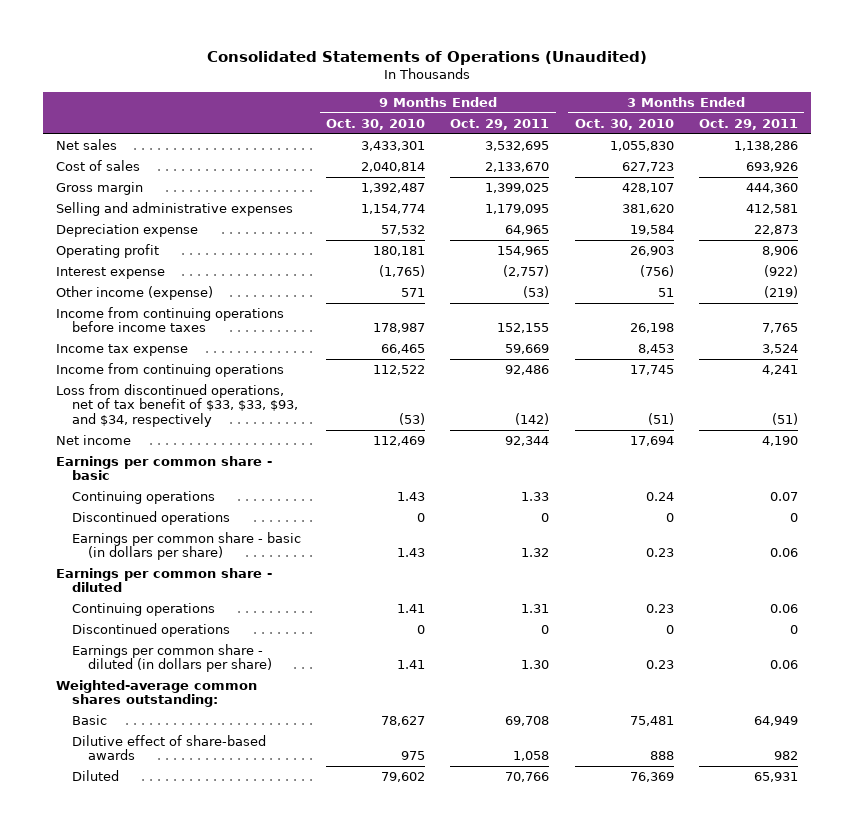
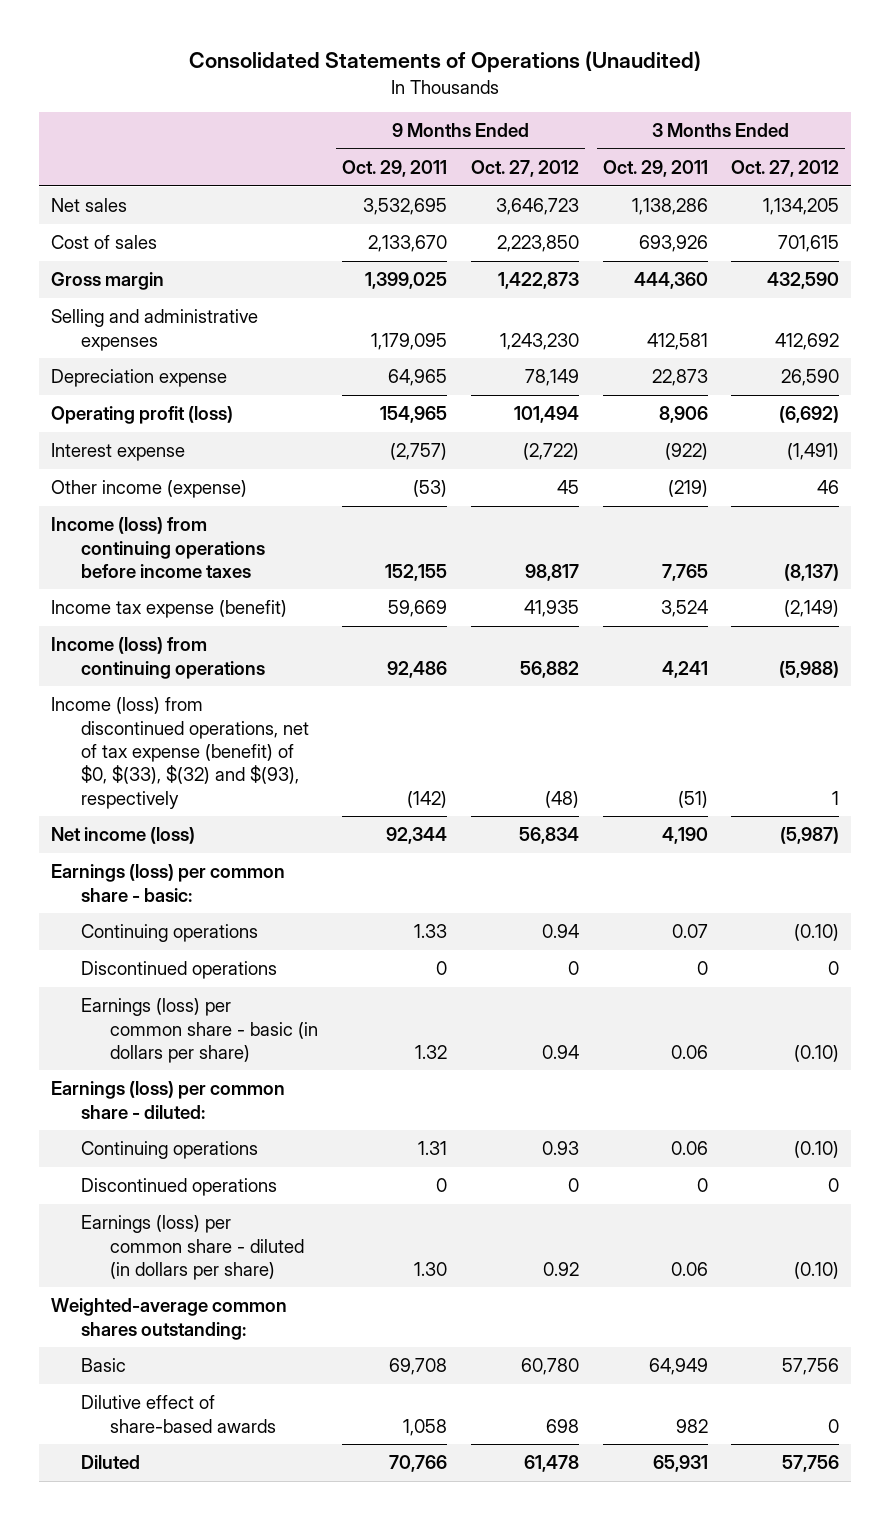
- | 9 Months Ended Oct. 30, 2010 | 9 Months Ended Oct. 29, 2011 | 3 Months Ended Oct. 30, 2010 | 3 Months Ended Oct. 29, 2011
+ | 9 Months Ended Oct. 29, 2011 | 9 Months Ended Oct. 27, 2012 | 3 Months Ended Oct. 29, 2011 | 3 Months Ended Oct. 27, 2012
- Operating profit | 180,181 | 154,965 | 26,903 | 8,906
+ Operating profit (loss) | 154,965 | 101,494 | 8,906 | (6,692)
- Income from continuing operations before income taxes | 178,987 | 152,155 | 26,198 | 7,765
- Income tax expense | 66,465 | 59,669 | 8,453 | 3,524
- Income from continuing operations | 112,522 | 92,486 | 17,745 | 4,241
- Loss from discontinued operations, net of tax benefit of $33, $33, $93, and $34, respectively | (53) | (142) | (51) | (51)
- Net income | 112,469 | 92,344 | 17,694 | 4,190
- Earnings per common share - basic
+ Income (loss) from continuing operations before income taxes | 152,155 | 98,817 | 7,765 | (8,137)
+ Income tax expense (benefit) | 59,669 | 41,935 | 3,524 | (2,149)
+ Income (loss) from continuing operations | 92,486 | 56,882 | 4,241 | (5,988)
+ Income (loss) from discontinued operations, net of tax expense (benefit) of $0, $(33), $(32) and $(93), respectively | (142) | (48) | (51) | 1
+ Net income (loss) | 92,344 | 56,834 | 4,190 | (5,987)
+ Earnings (loss) per common share - basic:
- Earnings per common share - basic (in dollars per share) | 1.43 | 1.32 | 0.23 | 0.06
- Earnings per common share - diluted
+ Earnings (loss) per common share - basic (in dollars per share) | 1.32 | 0.94 | 0.06 | (0.10)
+ Earnings (loss) per common share - diluted:
- Earnings per common share - diluted (in dollars per share) | 1.41 | 1.30 | 0.23 | 0.06
+ Earnings (loss) per common share - diluted (in dollars per share) | 1.30 | 0.92 | 0.06 | (0.10)

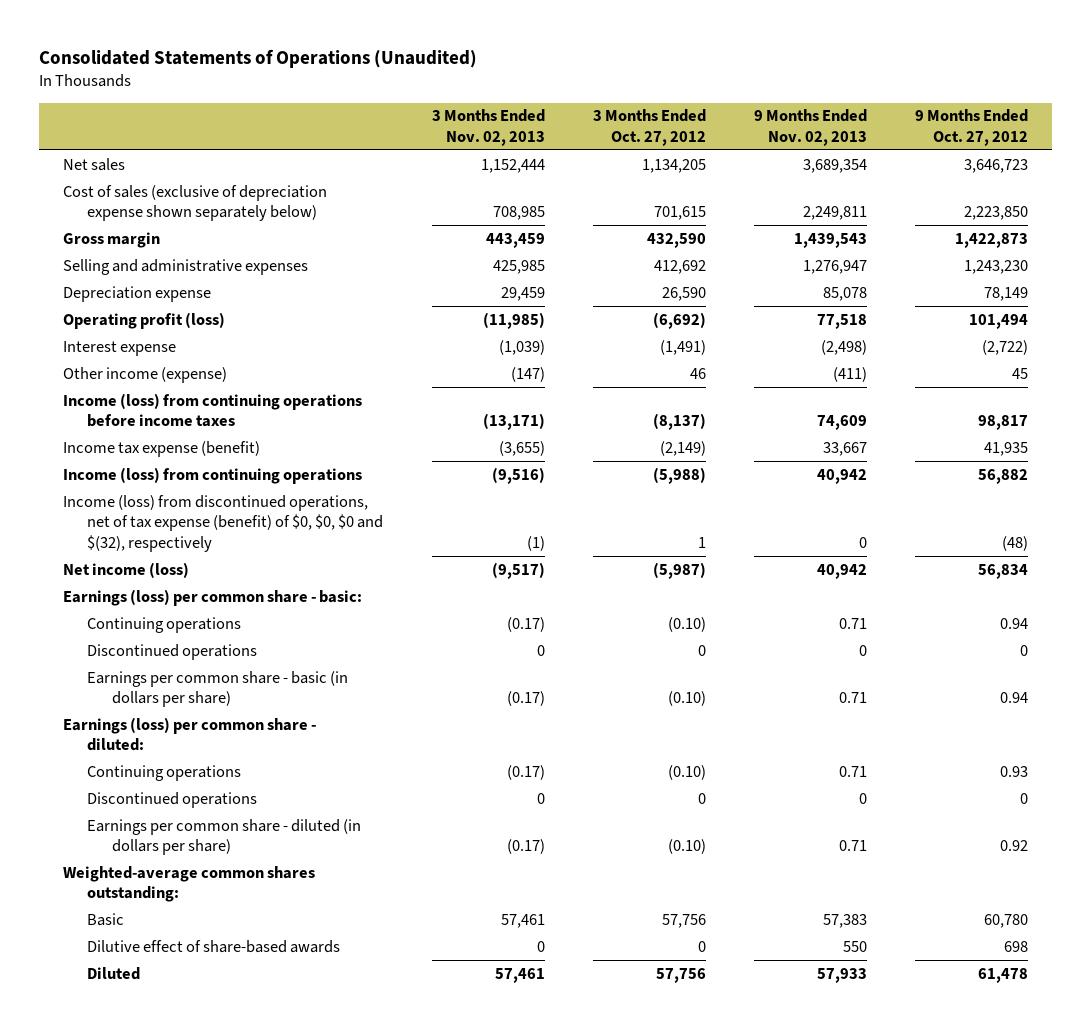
- | 9 Months Ended Oct. 29, 2011 | 9 Months Ended Oct. 27, 2012 | 3 Months Ended Oct. 29, 2011 | 3 Months Ended Oct. 27, 2012
+ | 3 Months Ended Nov. 02, 2013 | 3 Months Ended Oct. 27, 2012 | 9 Months Ended Nov. 02, 2013 | 9 Months Ended Oct. 27, 2012
- Cost of sales | 2,133,670 | 2,223,850 | 693,926 | 701,615
+ Cost of sales (exclusive of depreciation expense shown separately below) | 708,985 | 701,615 | 2,249,811 | 2,223,850
- Income (loss) from discontinued operations, net of tax expense (benefit) of $0, $(33), $(32) and $(93), respectively | (142) | (48) | (51) | 1
+ Income (loss) from discontinued operations, net of tax expense (benefit) of $0, $0, $0 and $(32), respectively | (1) | 1 | 0 | (48)
- Earnings (loss) per common share - basic (in dollars per share) | 1.32 | 0.94 | 0.06 | (0.10)
+ Earnings per common share - basic (in dollars per share) | (0.17) | (0.10) | 0.71 | 0.94
- Earnings (loss) per common share - diluted (in dollars per share) | 1.30 | 0.92 | 0.06 | (0.10)
+ Earnings per common share - diluted (in dollars per share) | (0.17) | (0.10) | 0.71 | 0.92

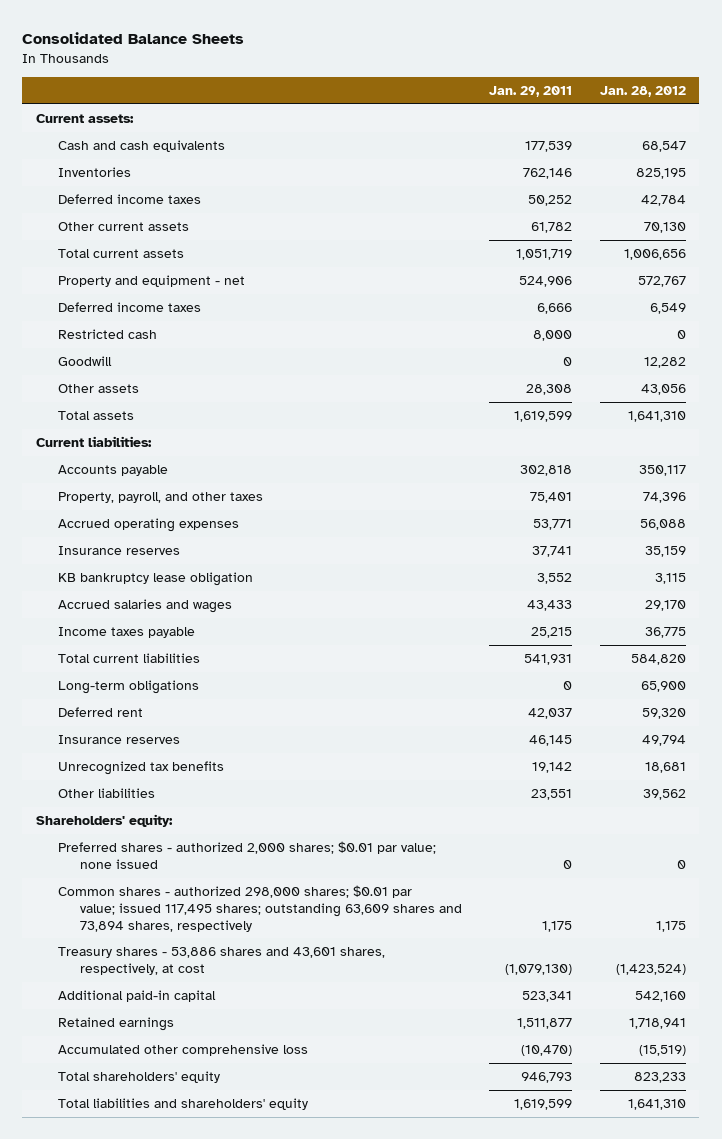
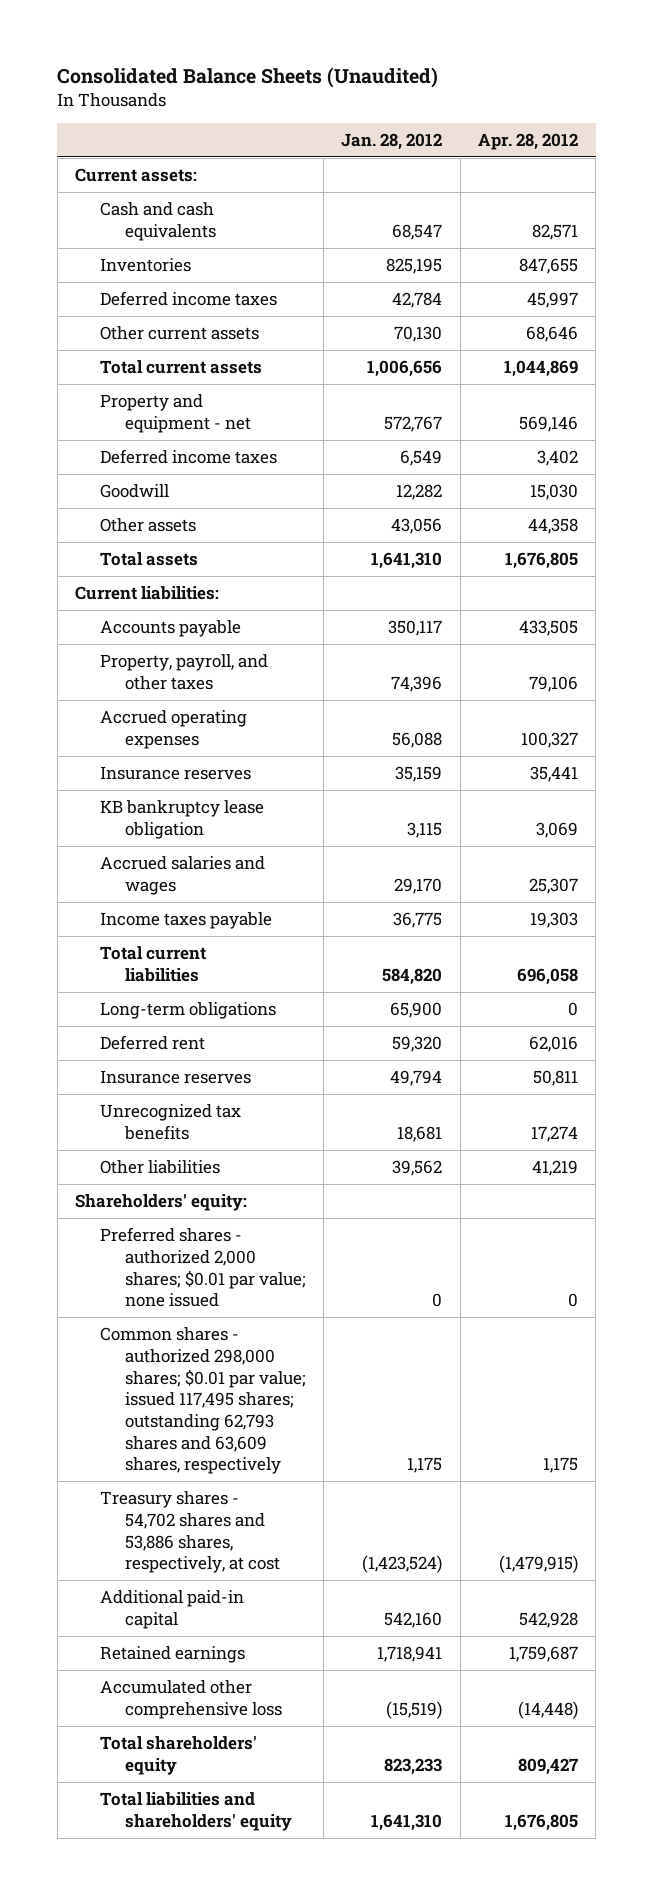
- Consolidated Balance Sheets
+ Consolidated Balance Sheets (Unaudited)
- | Jan. 29, 2011 | Jan. 28, 2012
+ | Jan. 28, 2012 | Apr. 28, 2012
- Restricted cash | 8,000 | 0
- Common shares - authorized 298,000 shares; $0.01 par value; issued 117,495 shares; outstanding 63,609 shares and 73,894 shares, respectively | 1,175 | 1,175
- Treasury shares - 53,886 shares and 43,601 shares, respectively, at cost | (1,079,130) | (1,423,524)
+ Common shares - authorized 298,000 shares; $0.01 par value; issued 117,495 shares; outstanding 62,793 shares and 63,609 shares, respectively | 1,175 | 1,175
+ Treasury shares - 54,702 shares and 53,886 shares, respectively, at cost | (1,423,524) | (1,479,915)

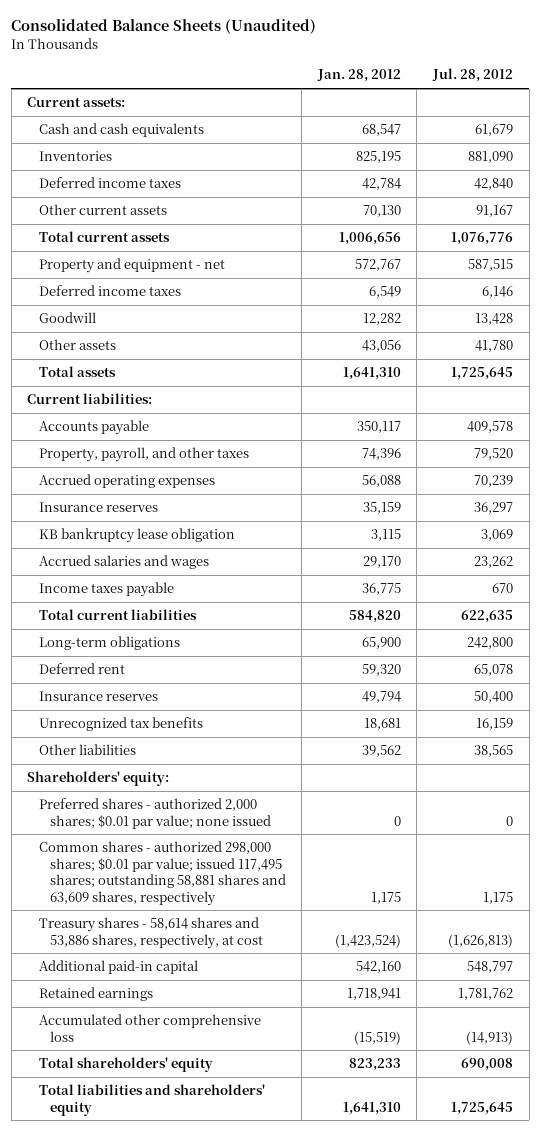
- | Jan. 28, 2012 | Apr. 28, 2012
+ | Jan. 28, 2012 | Jul. 28, 2012
- Common shares - authorized 298,000 shares; $0.01 par value; issued 117,495 shares; outstanding 62,793 shares and 63,609 shares, respectively | 1,175 | 1,175
- Treasury shares - 54,702 shares and 53,886 shares, respectively, at cost | (1,423,524) | (1,479,915)
+ Common shares - authorized 298,000 shares; $0.01 par value; issued 117,495 shares; outstanding 58,881 shares and 63,609 shares, respectively | 1,175 | 1,175
+ Treasury shares - 58,614 shares and 53,886 shares, respectively, at cost | (1,423,524) | (1,626,813)

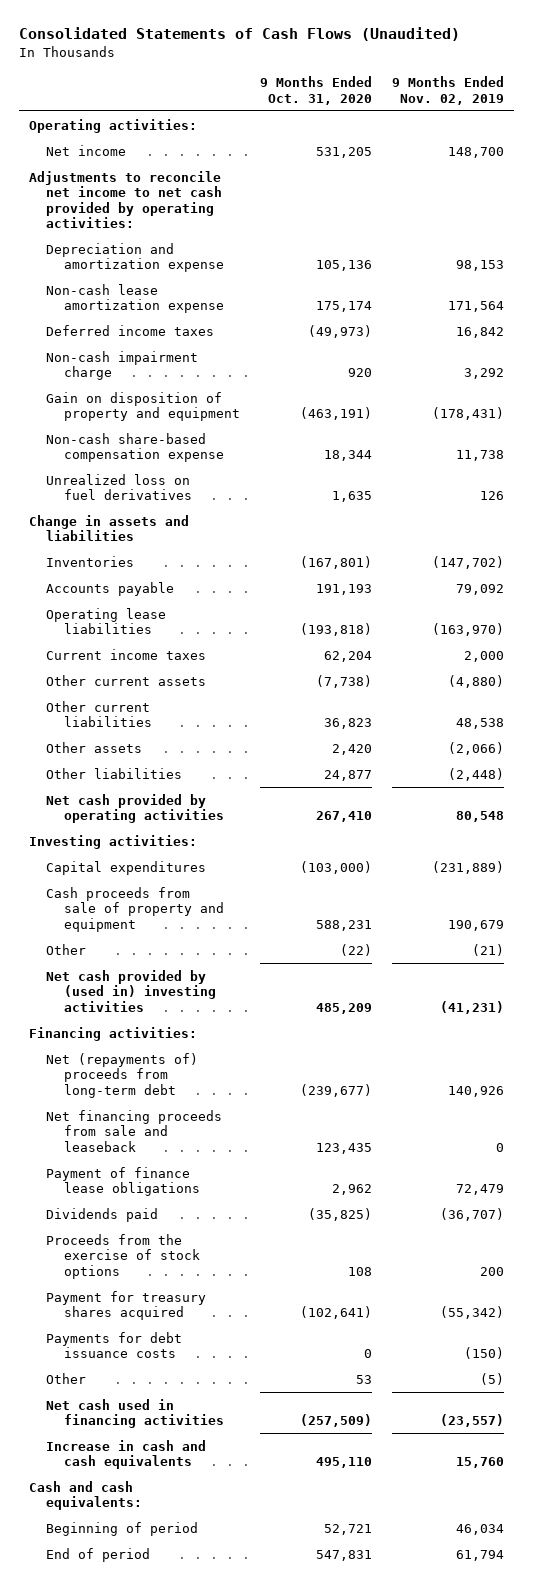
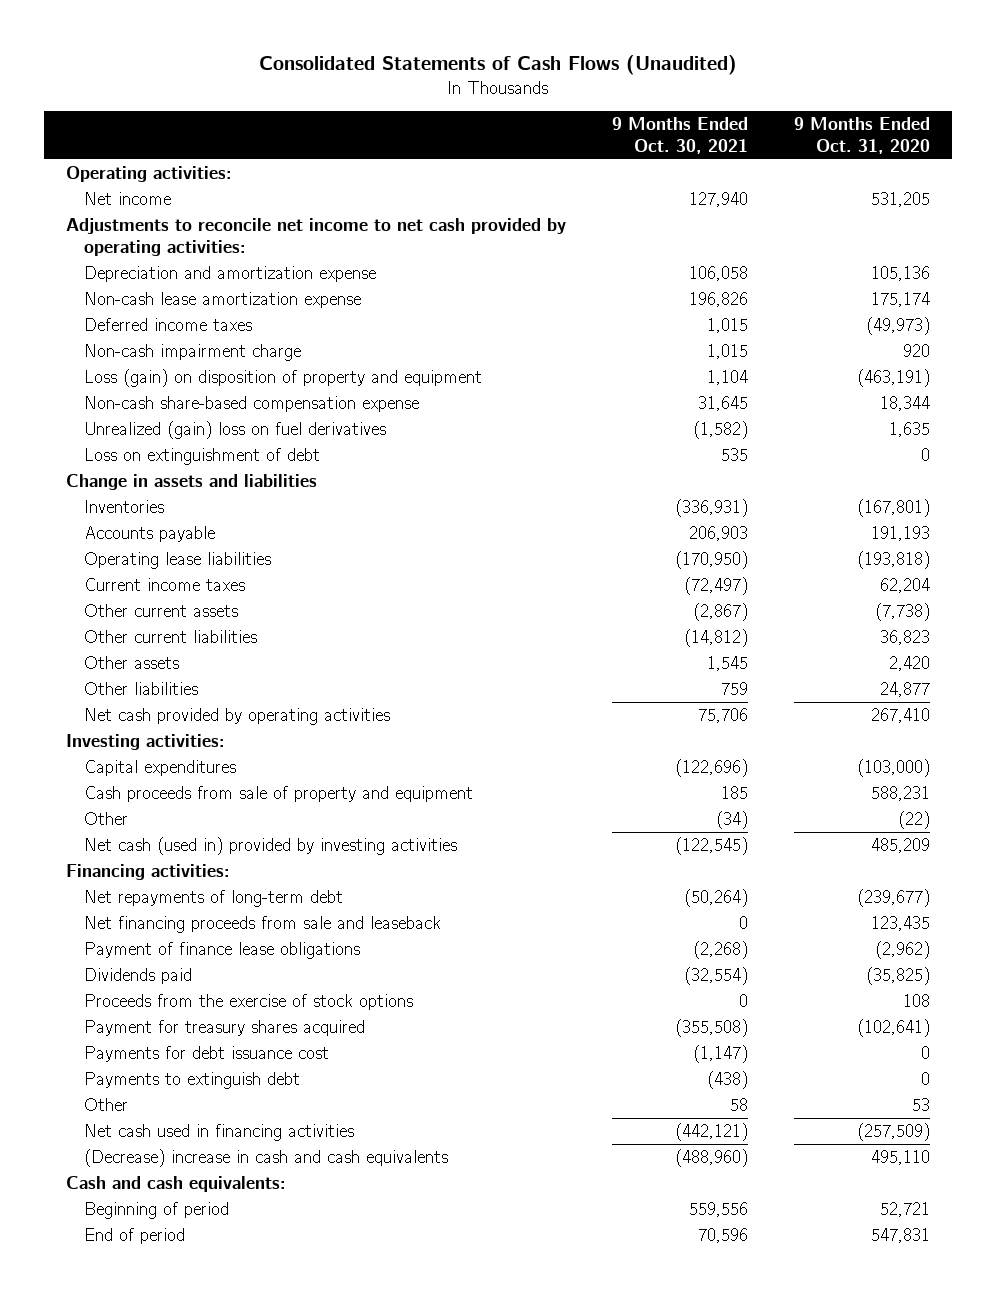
- | 9 Months Ended Oct. 31, 2020 | 9 Months Ended Nov. 02, 2019
+ | 9 Months Ended Oct. 30, 2021 | 9 Months Ended Oct. 31, 2020
- Gain on disposition of property and equipment | (463,191) | (178,431)
+ Loss (gain) on disposition of property and equipment | 1,104 | (463,191)
- Unrealized loss on fuel derivatives | 1,635 | 126
+ Unrealized (gain) loss on fuel derivatives | (1,582) | 1,635
+ Loss on extinguishment of debt | 535 | 0
- Net cash provided by (used in) investing activities | 485,209 | (41,231)
+ Net cash (used in) provided by investing activities | (122,545) | 485,209
- Net (repayments of) proceeds from long-term debt | (239,677) | 140,926
+ Net repayments of long-term debt | (50,264) | (239,677)
- Payment of finance lease obligations | 2,962 | 72,479
+ Payment of finance lease obligations | (2,268) | (2,962)
- Payments for debt issuance costs | 0 | (150)
+ Payments for debt issuance cost | (1,147) | 0
+ Payments to extinguish debt | (438) | 0
- Increase in cash and cash equivalents | 495,110 | 15,760
+ (Decrease) increase in cash and cash equivalents | (488,960) | 495,110

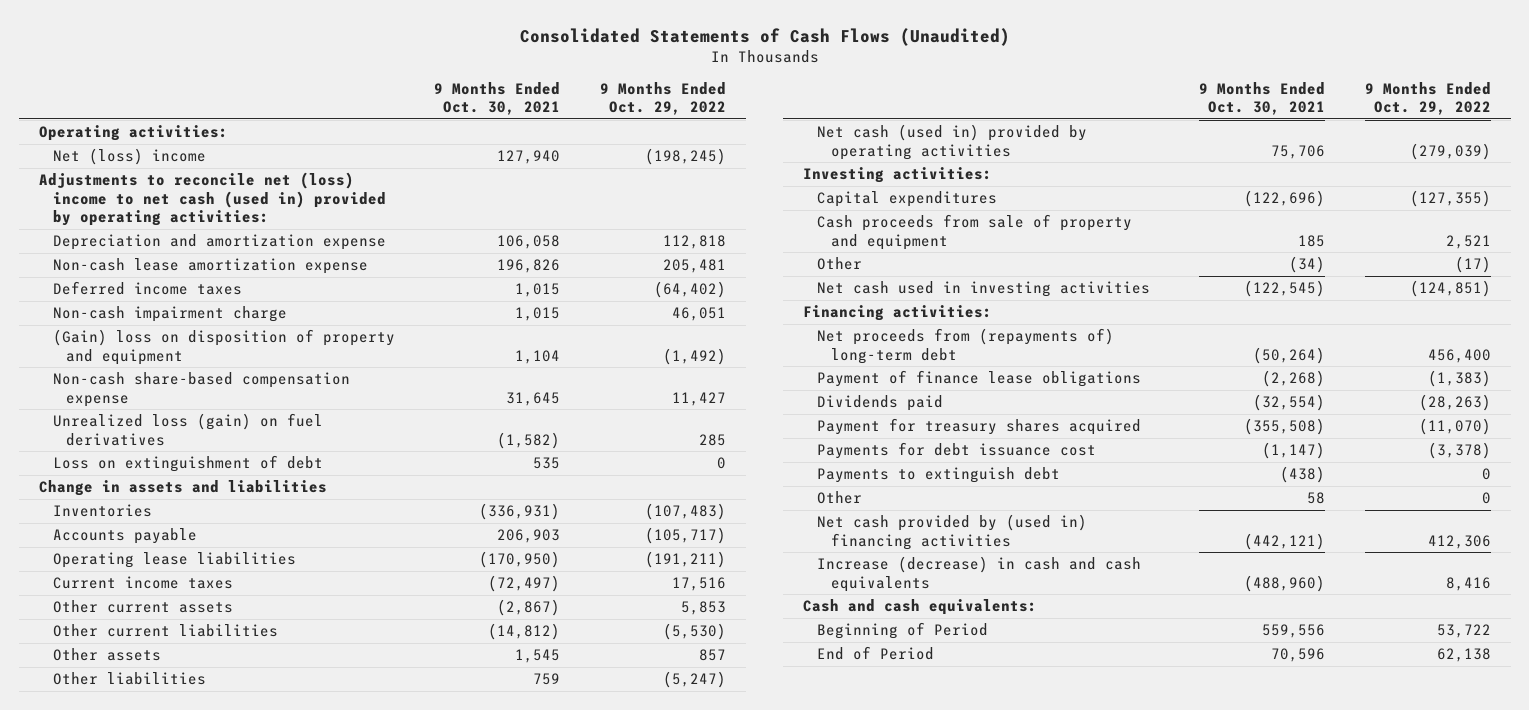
- | 9 Months Ended Oct. 30, 2021 | 9 Months Ended Oct. 31, 2020
+ | 9 Months Ended Oct. 30, 2021 | 9 Months Ended Oct. 29, 2022
- Net income | 127,940 | 531,205
- Adjustments to reconcile net income to net cash provided by operating activities:
+ Net (loss) income | 127,940 | (198,245)
+ Adjustments to reconcile net (loss) income to net cash (used in) provided by operating activities:
- Loss (gain) on disposition of property and equipment | 1,104 | (463,191)
+ (Gain) loss on disposition of property and equipment | 1,104 | (1,492)
- Unrealized (gain) loss on fuel derivatives | (1,582) | 1,635
+ Unrealized loss (gain) on fuel derivatives | (1,582) | 285
- Net cash provided by operating activities | 75,706 | 267,410
+ Net cash (used in) provided by operating activities | 75,706 | (279,039)
- Net cash (used in) provided by investing activities | (122,545) | 485,209
+ Net cash used in investing activities | (122,545) | (124,851)
- Net repayments of long-term debt | (50,264) | (239,677)
- Net financing proceeds from sale and leaseback | 0 | 123,435
+ Net proceeds from (repayments of) long-term debt | (50,264) | 456,400
- Proceeds from the exercise of stock options | 0 | 108
- Net cash used in financing activities | (442,121) | (257,509)
- (Decrease) increase in cash and cash equivalents | (488,960) | 495,110
+ Net cash provided by (used in) financing activities | (442,121) | 412,306
+ Increase (decrease) in cash and cash equivalents | (488,960) | 8,416
- Beginning of period | 559,556 | 52,721
- End of period | 70,596 | 547,831
+ Beginning of Period | 559,556 | 53,722
+ End of Period | 70,596 | 62,138

